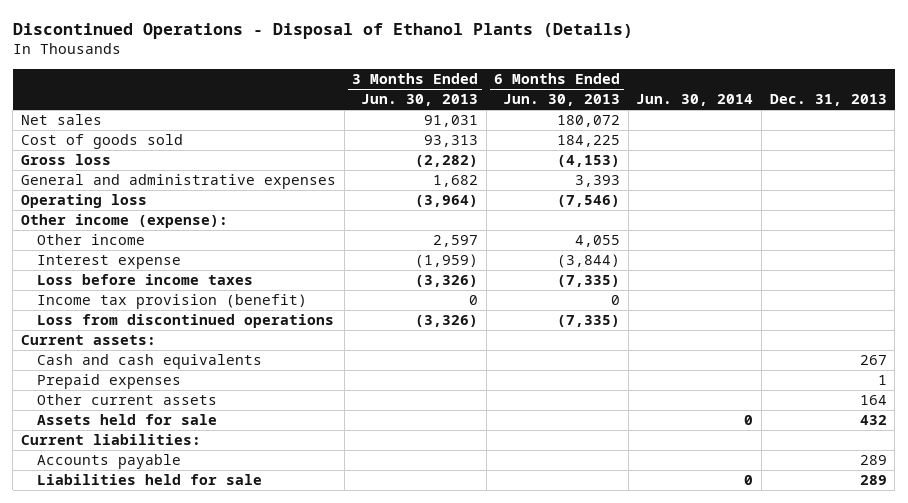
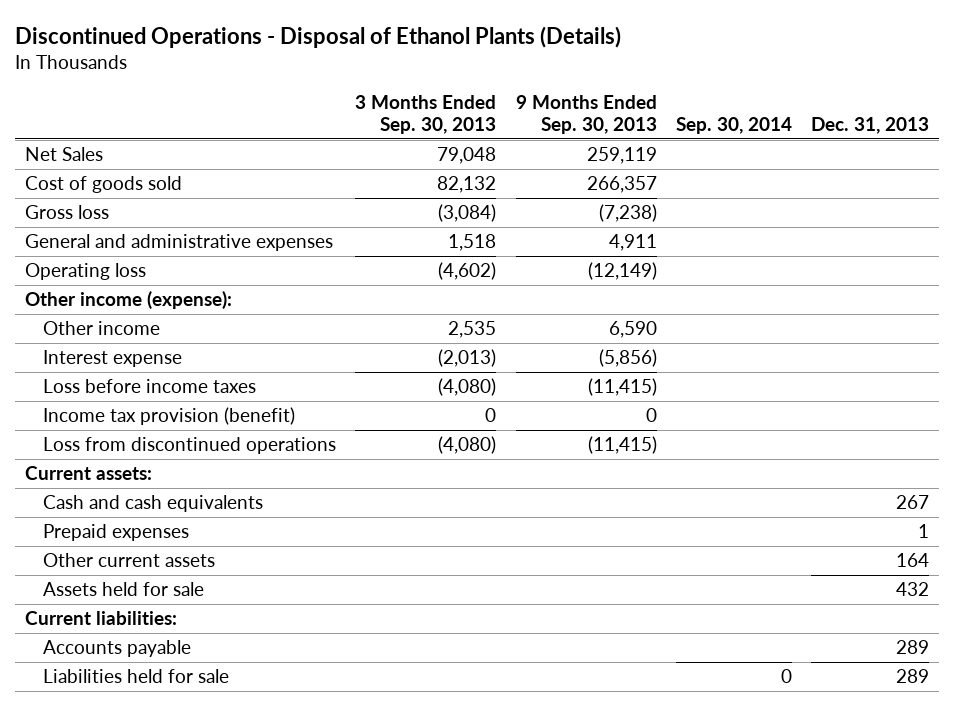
- | 3 Months Ended Jun. 30, 2013 | 6 Months Ended Jun. 30, 2013 | Jun. 30, 2014 | Dec. 31, 2013
+ | 3 Months Ended Sep. 30, 2013 | 9 Months Ended Sep. 30, 2013 | Sep. 30, 2014 | Dec. 31, 2013
- Net sales | 91,031 | 180,072 | |
+ Net Sales | 79,048 | 259,119 | |

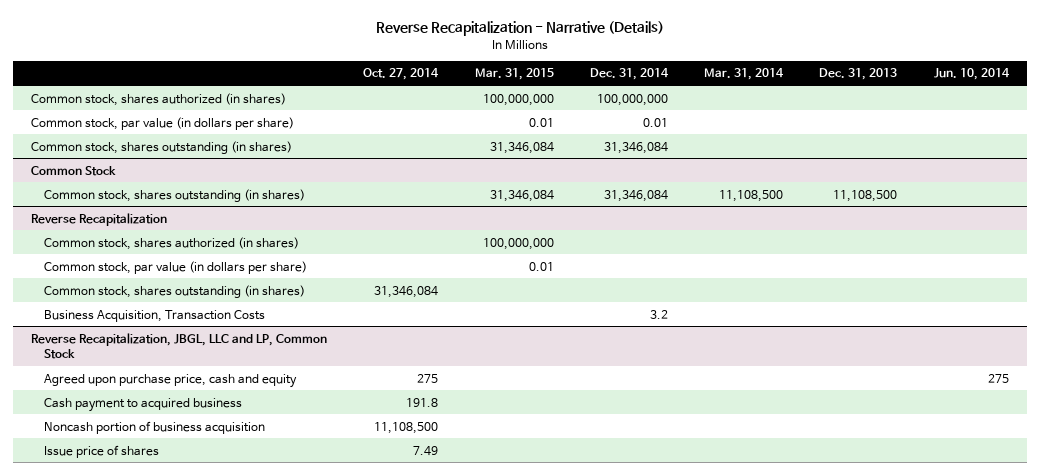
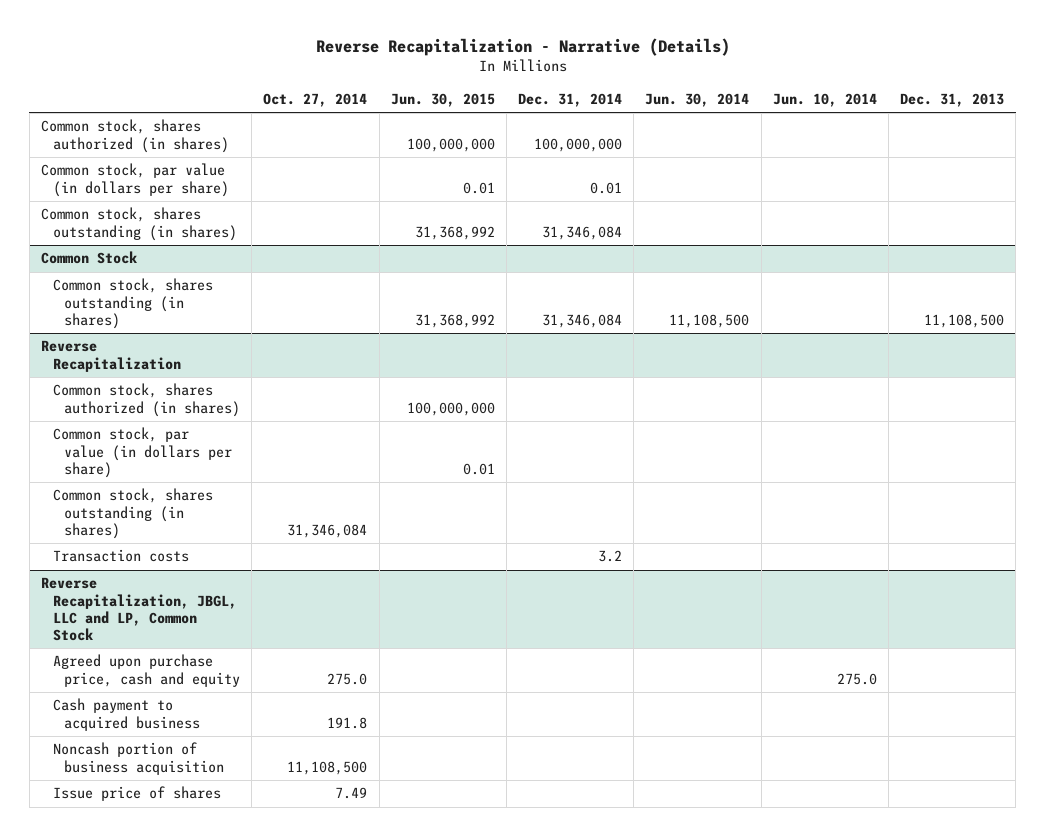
- | Oct. 27, 2014 | Mar. 31, 2015 | Dec. 31, 2014 | Mar. 31, 2014 | Dec. 31, 2013 | Jun. 10, 2014
+ | Oct. 27, 2014 | Jun. 30, 2015 | Dec. 31, 2014 | Jun. 30, 2014 | Jun. 10, 2014 | Dec. 31, 2013
@ Reverse Recapitalization
- Business Acquisition, Transaction Costs | | | 3.2 | | |
+ Transaction costs | | | 3.2 | | |
@ Reverse Recapitalization, JBGL, LLC and LP, Common Stock
- Agreed upon purchase price, cash and equity | 275 | | | | | 275
+ Agreed upon purchase price, cash and equity | 275.0 | | | | 275.0 |

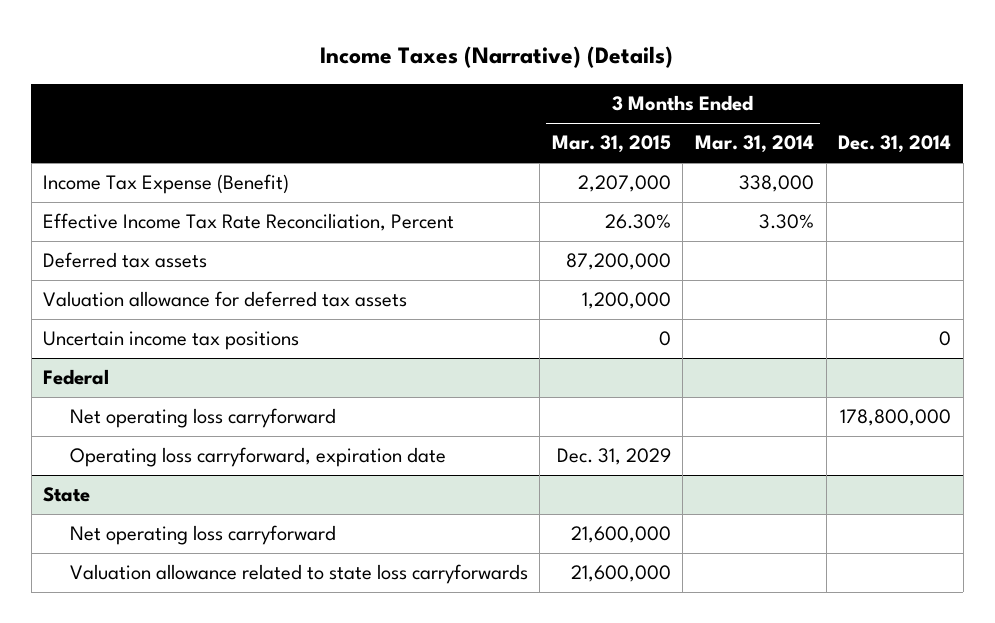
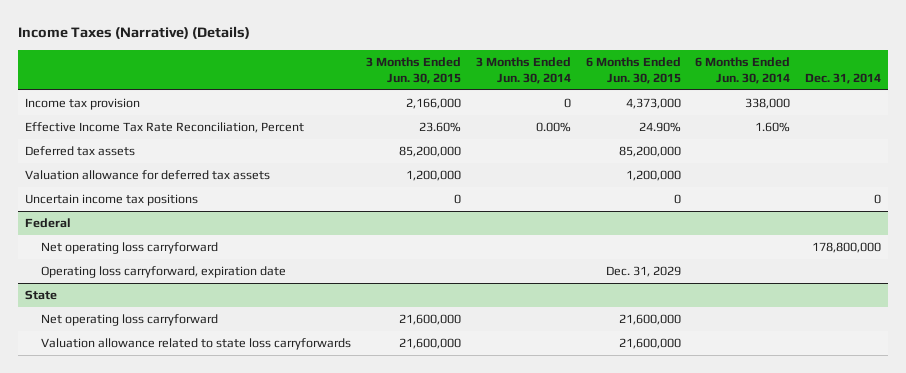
- | 3 Months Ended Mar. 31, 2015 | 3 Months Ended Mar. 31, 2014 | Dec. 31, 2014
+ | 3 Months Ended Jun. 30, 2015 | 3 Months Ended Jun. 30, 2014 | 6 Months Ended Jun. 30, 2015 | 6 Months Ended Jun. 30, 2014 | Dec. 31, 2014
- Income Tax Expense (Benefit) | 2,207,000 | 338,000 |
+ Income tax provision | 2,166,000 | 0 | 4,373,000 | 338,000 |

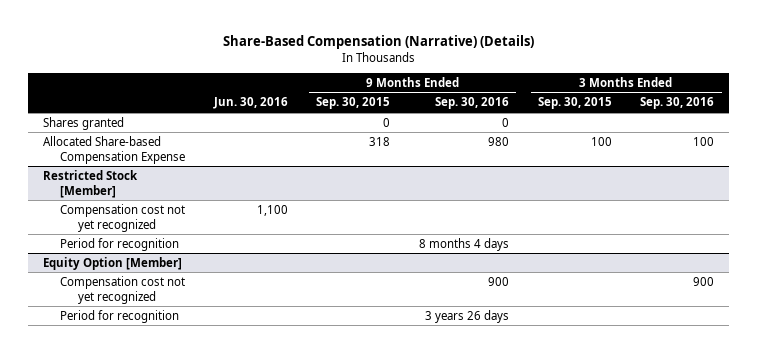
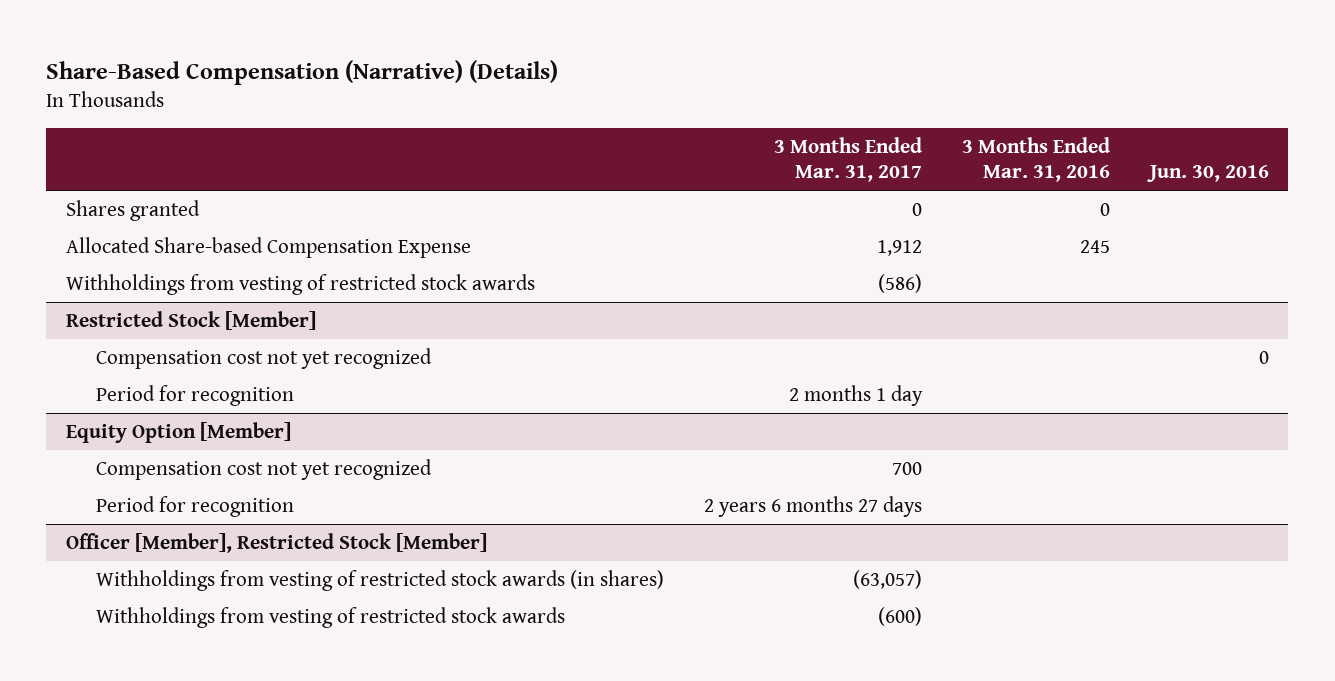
- | Jun. 30, 2016 | 9 Months Ended Sep. 30, 2015 | 9 Months Ended Sep. 30, 2016 | 3 Months Ended Sep. 30, 2015 | 3 Months Ended Sep. 30, 2016
+ | 3 Months Ended Mar. 31, 2017 | 3 Months Ended Mar. 31, 2016 | Jun. 30, 2016
+ Withholdings from vesting of restricted stock awards | (586) | |
@ Restricted Stock [Member]
- Compensation cost not yet recognized | 1,100 | | | |
+ Compensation cost not yet recognized | | | 0
+ Officer [Member], Restricted Stock [Member]
+ Withholdings from vesting of restricted stock awards (in shares) | (63,057) | |
+ Withholdings from vesting of restricted stock awards | (600) | |

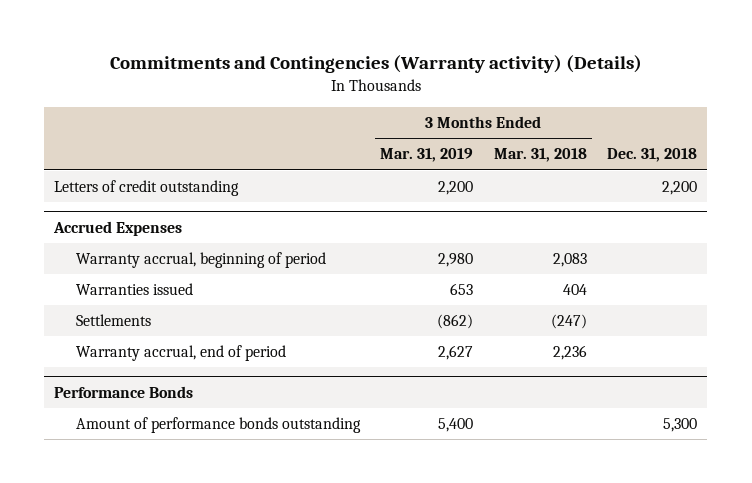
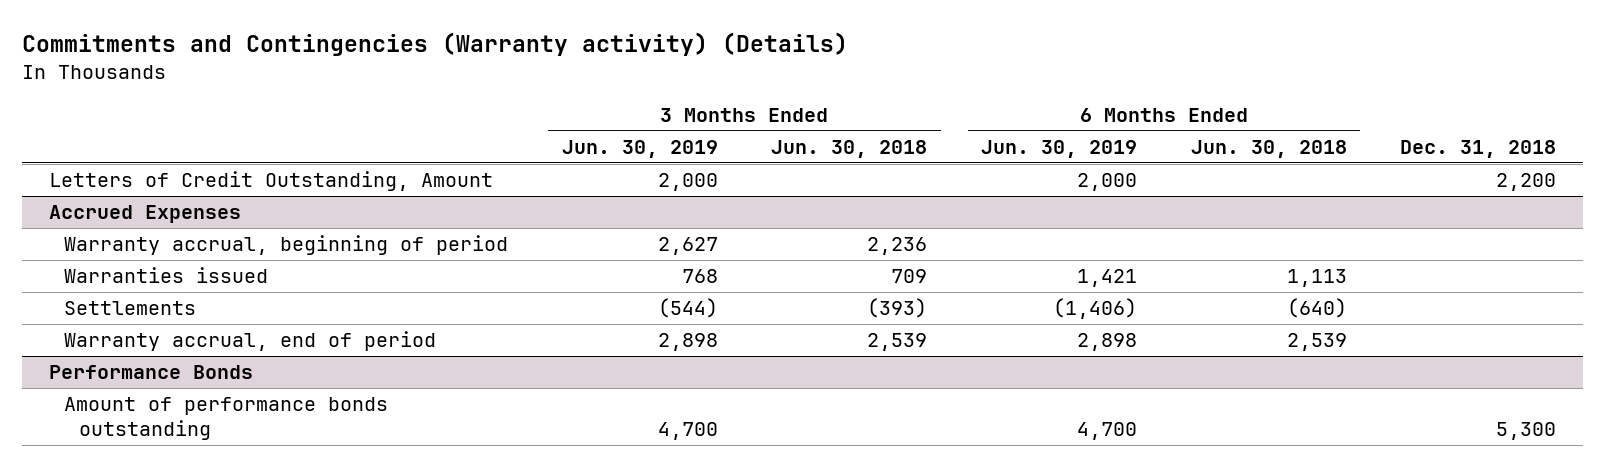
- | 3 Months Ended Mar. 31, 2019 | 3 Months Ended Mar. 31, 2018 | Dec. 31, 2018
+ | 3 Months Ended Jun. 30, 2019 | 3 Months Ended Jun. 30, 2018 | 6 Months Ended Jun. 30, 2019 | 6 Months Ended Jun. 30, 2018 | Dec. 31, 2018
- Letters of credit outstanding | 2,200 | | 2,200
+ Letters of Credit Outstanding, Amount | 2,000 | | 2,000 | | 2,200

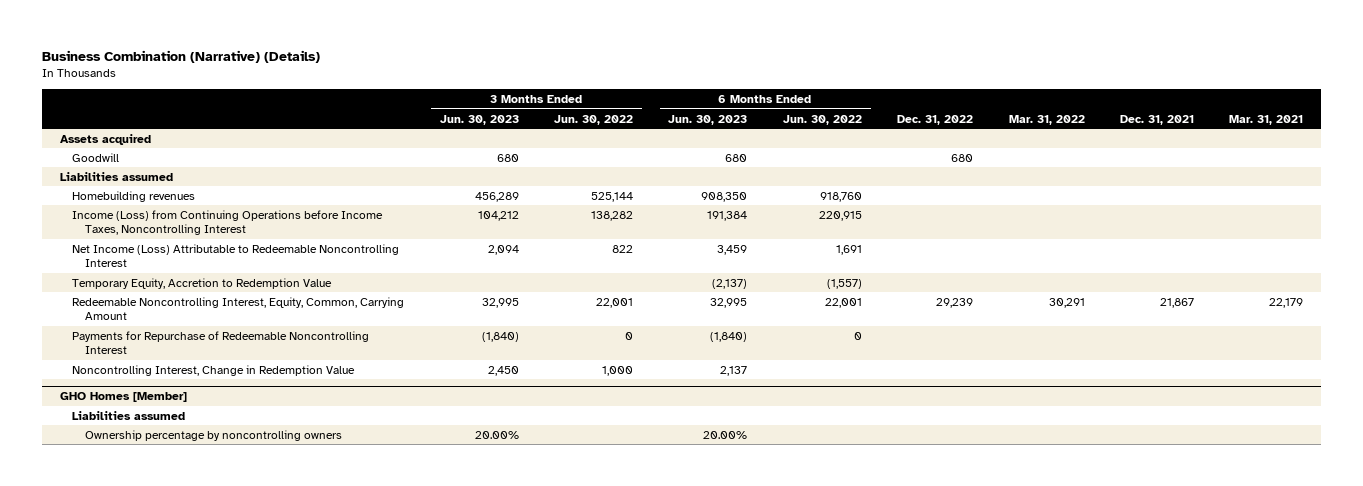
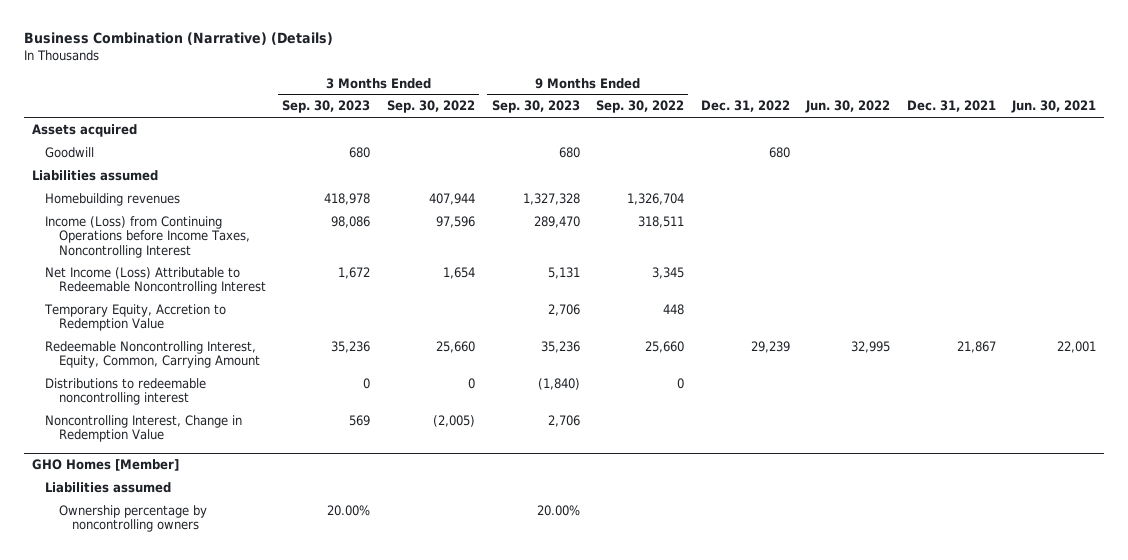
- | 3 Months Ended Jun. 30, 2023 | 3 Months Ended Jun. 30, 2022 | 6 Months Ended Jun. 30, 2023 | 6 Months Ended Jun. 30, 2022 | Dec. 31, 2022 | Mar. 31, 2022 | Dec. 31, 2021 | Mar. 31, 2021
+ | 3 Months Ended Sep. 30, 2023 | 3 Months Ended Sep. 30, 2022 | 9 Months Ended Sep. 30, 2023 | 9 Months Ended Sep. 30, 2022 | Dec. 31, 2022 | Jun. 30, 2022 | Dec. 31, 2021 | Jun. 30, 2021
- Payments for Repurchase of Redeemable Noncontrolling Interest | (1,840) | 0 | (1,840) | 0 | | | |
+ Distributions to redeemable noncontrolling interest | 0 | 0 | (1,840) | 0 | | | |

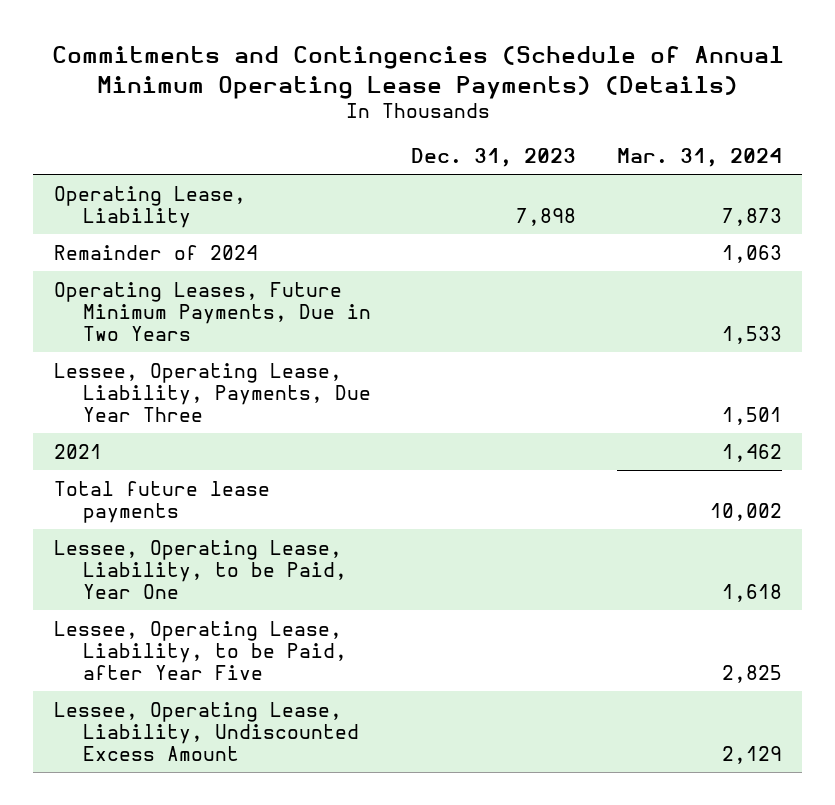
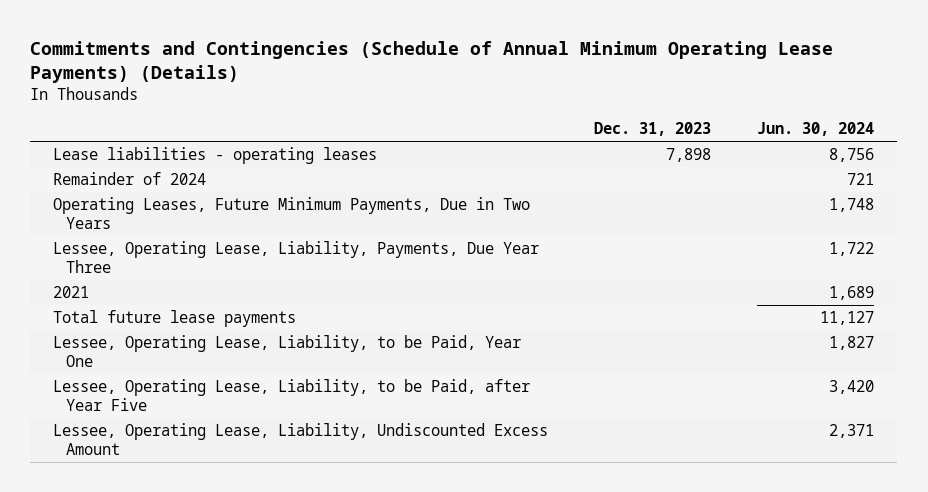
- | Dec. 31, 2023 | Mar. 31, 2024
+ | Dec. 31, 2023 | Jun. 30, 2024
- Operating Lease, Liability | 7,898 | 7,873
+ Lease liabilities - operating leases | 7,898 | 8,756

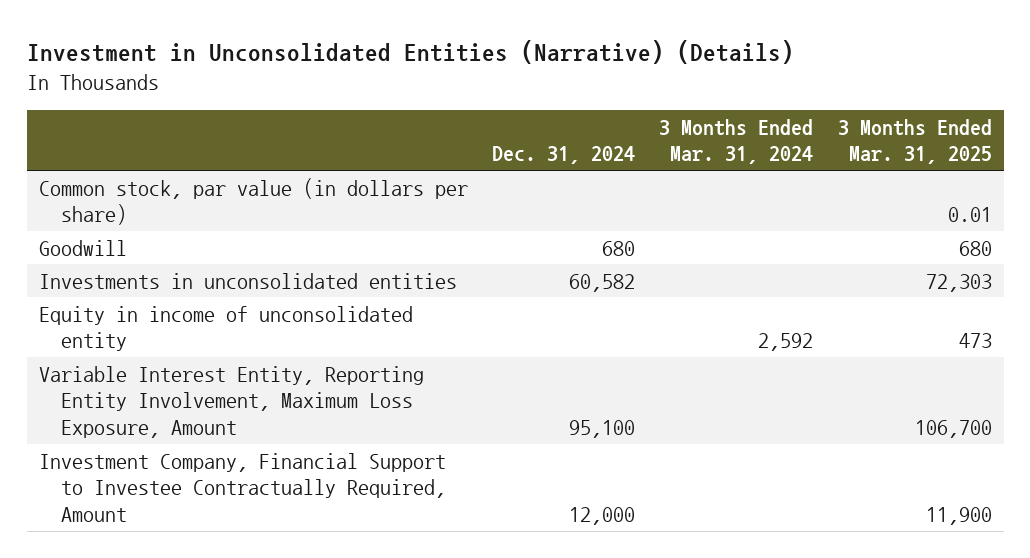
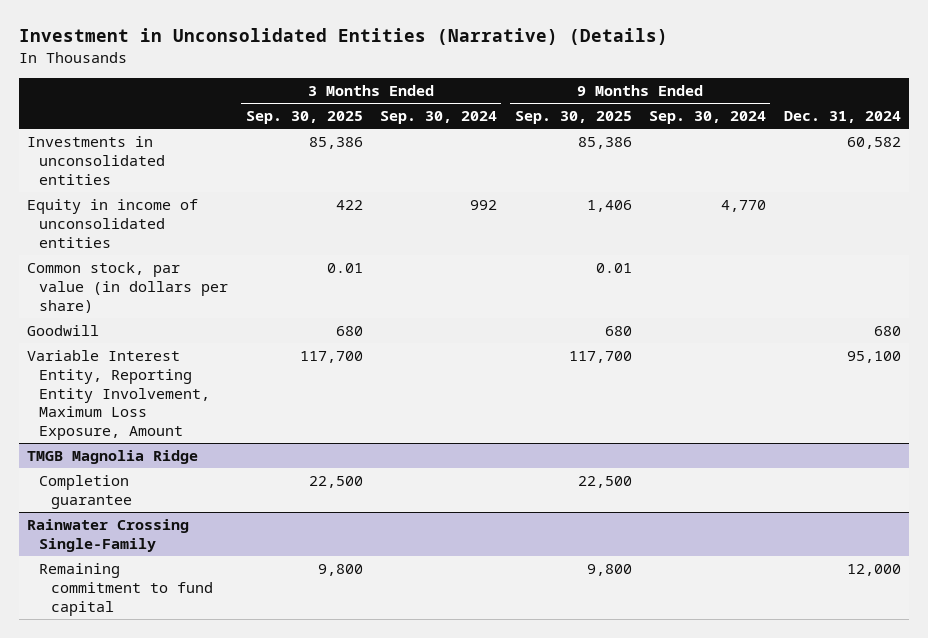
- | Dec. 31, 2024 | 3 Months Ended Mar. 31, 2024 | 3 Months Ended Mar. 31, 2025
+ | 3 Months Ended Sep. 30, 2025 | 3 Months Ended Sep. 30, 2024 | 9 Months Ended Sep. 30, 2025 | 9 Months Ended Sep. 30, 2024 | Dec. 31, 2024
moved up: Investments in unconsolidated entities | 85,386 | | 85,386 | | 60,582
+ Equity in income of unconsolidated entities | 422 | 992 | 1,406 | 4,770 |
- Equity in income of unconsolidated entity | | 2,592 | 473
- Investment Company, Financial Support to Investee Contractually Required, Amount | 12,000 | | 11,900
+ TMGB Magnolia Ridge
+ Completion guarantee | 22,500 | | 22,500 | |
+ Rainwater Crossing Single-Family
+ Remaining commitment to fund capital | 9,800 | | 9,800 | | 12,000

